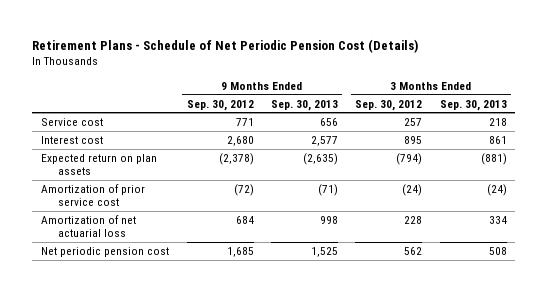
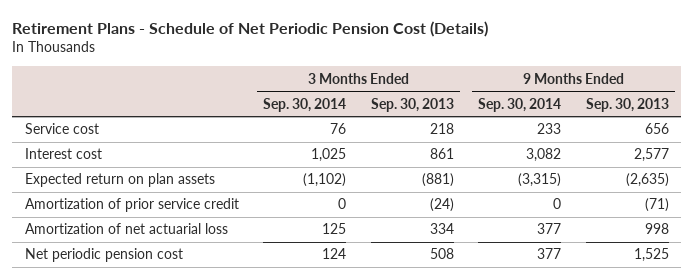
- | 9 Months Ended Sep. 30, 2012 | 9 Months Ended Sep. 30, 2013 | 3 Months Ended Sep. 30, 2012 | 3 Months Ended Sep. 30, 2013
+ | 3 Months Ended Sep. 30, 2014 | 3 Months Ended Sep. 30, 2013 | 9 Months Ended Sep. 30, 2014 | 9 Months Ended Sep. 30, 2013
- Amortization of prior service cost | (72) | (71) | (24) | (24)
+ Amortization of prior service credit | 0 | (24) | 0 | (71)

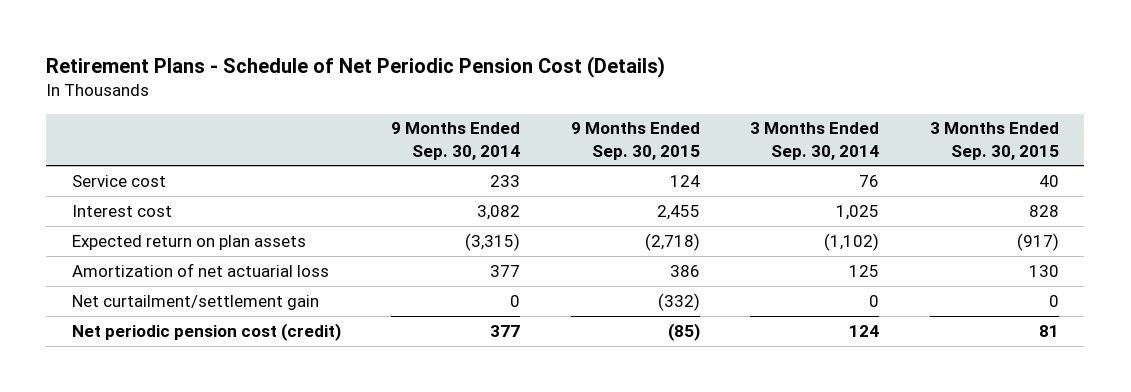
- | 3 Months Ended Sep. 30, 2014 | 3 Months Ended Sep. 30, 2013 | 9 Months Ended Sep. 30, 2014 | 9 Months Ended Sep. 30, 2013
+ | 9 Months Ended Sep. 30, 2014 | 9 Months Ended Sep. 30, 2015 | 3 Months Ended Sep. 30, 2014 | 3 Months Ended Sep. 30, 2015
- Amortization of prior service credit | 0 | (24) | 0 | (71)
- Net periodic pension cost | 124 | 508 | 377 | 1,525
+ Net curtailment/settlement gain | 0 | (332) | 0 | 0
+ Net periodic pension cost (credit) | 377 | (85) | 124 | 81

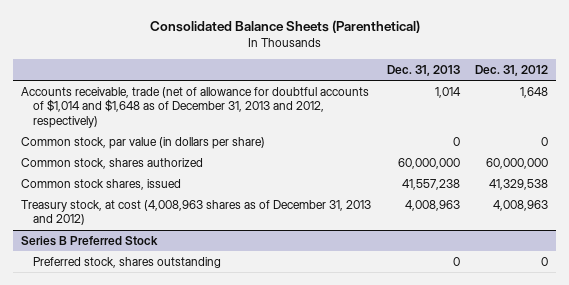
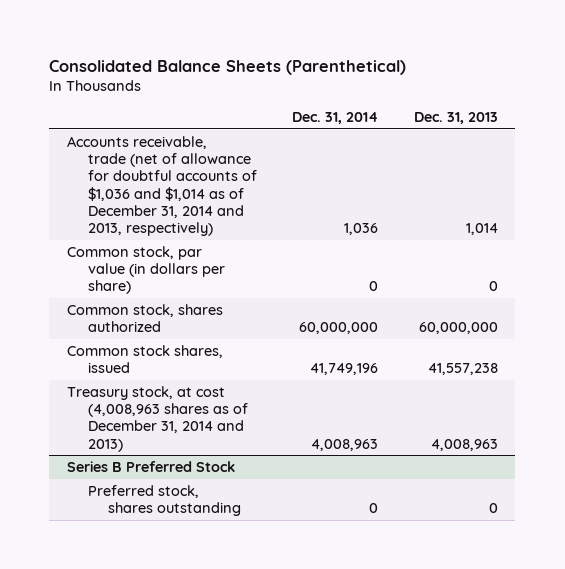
- | Dec. 31, 2013 | Dec. 31, 2012
+ | Dec. 31, 2014 | Dec. 31, 2013
- Accounts receivable, trade (net of allowance for doubtful accounts of $1,014 and $1,648 as of December 31, 2013 and 2012, respectively) | 1,014 | 1,648
+ Accounts receivable, trade (net of allowance for doubtful accounts of $1,036 and $1,014 as of December 31, 2014 and 2013, respectively) | 1,036 | 1,014
- Treasury stock, at cost (4,008,963 shares as of December 31, 2013 and 2012) | 4,008,963 | 4,008,963
+ Treasury stock, at cost (4,008,963 shares as of December 31, 2014 and 2013) | 4,008,963 | 4,008,963

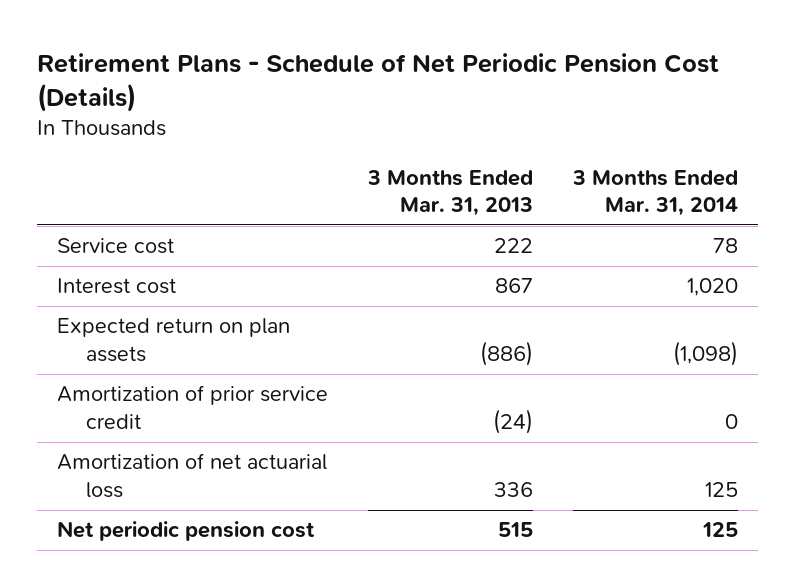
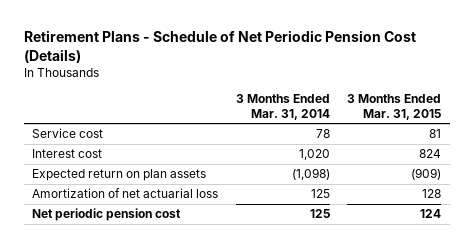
- | 3 Months Ended Mar. 31, 2013 | 3 Months Ended Mar. 31, 2014
+ | 3 Months Ended Mar. 31, 2014 | 3 Months Ended Mar. 31, 2015
- Amortization of prior service credit | (24) | 0

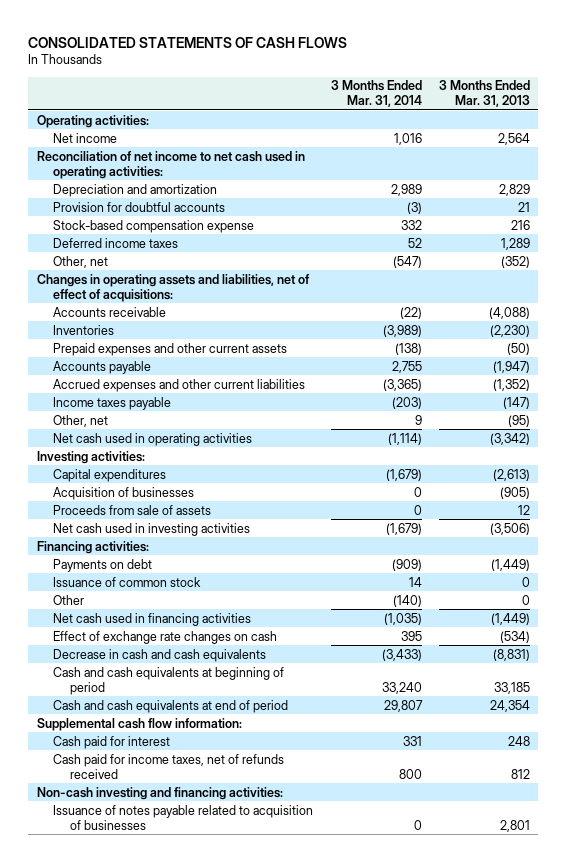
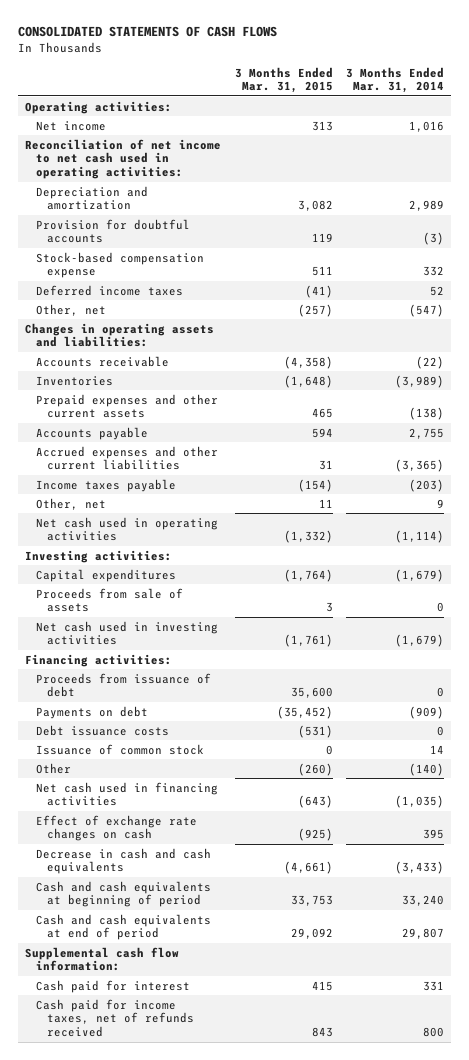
- | 3 Months Ended Mar. 31, 2014 | 3 Months Ended Mar. 31, 2013
+ | 3 Months Ended Mar. 31, 2015 | 3 Months Ended Mar. 31, 2014
- Changes in operating assets and liabilities, net of effect of acquisitions:
+ Changes in operating assets and liabilities:
- Acquisition of businesses | 0 | (905)
+ Proceeds from issuance of debt | 35,600 | 0
+ Debt issuance costs | (531) | 0
- Non-cash investing and financing activities:
- Issuance of notes payable related to acquisition of businesses | 0 | 2,801

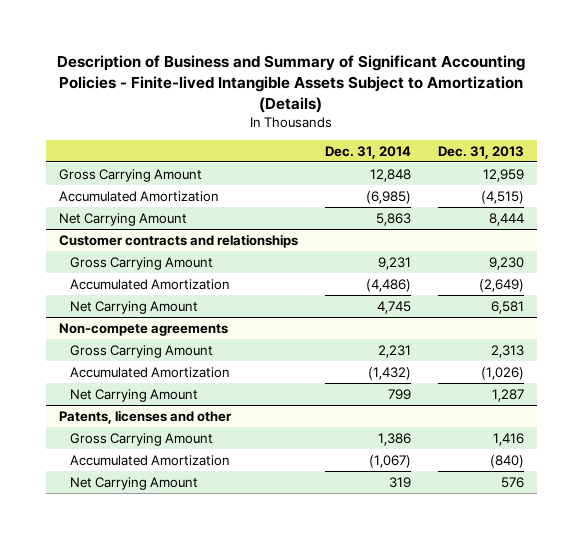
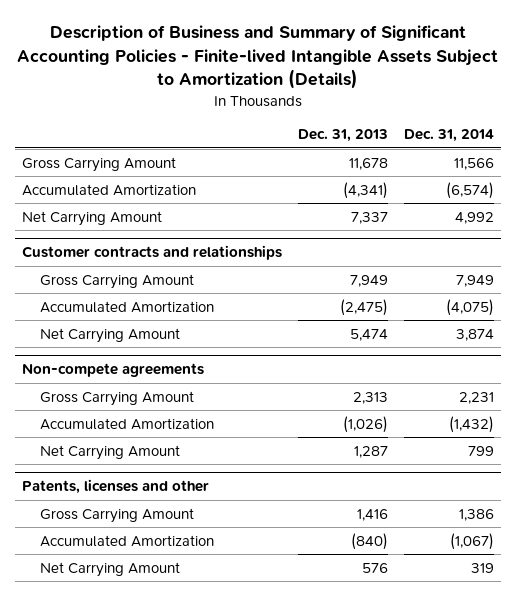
- | Dec. 31, 2014 | Dec. 31, 2013
+ | Dec. 31, 2013 | Dec. 31, 2014
- Gross Carrying Amount | 12,848 | 12,959
- Accumulated Amortization | (6,985) | (4,515)
- Net Carrying Amount | 5,863 | 8,444
+ Gross Carrying Amount | 11,678 | 11,566
+ Accumulated Amortization | (4,341) | (6,574)
+ Net Carrying Amount | 7,337 | 4,992
@ Customer contracts and relationships
- Gross Carrying Amount | 9,231 | 9,230
- Accumulated Amortization | (4,486) | (2,649)
- Net Carrying Amount | 4,745 | 6,581
+ Gross Carrying Amount | 7,949 | 7,949
+ Accumulated Amortization | (2,475) | (4,075)
+ Net Carrying Amount | 5,474 | 3,874

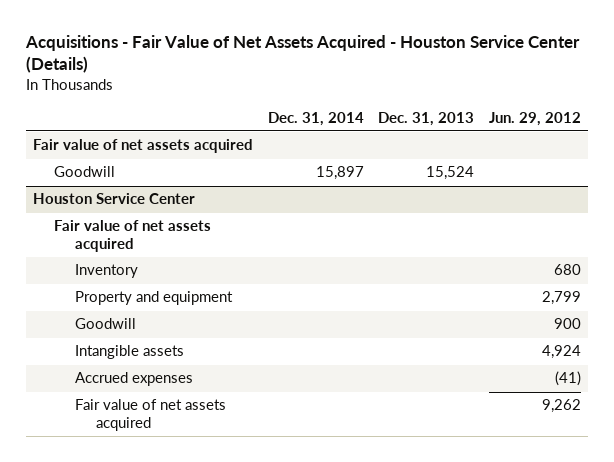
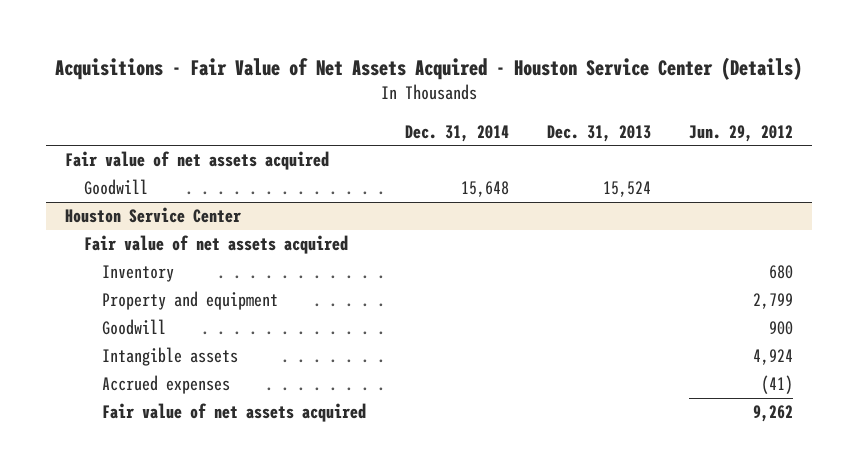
- Goodwill | 15,897 | 15,524 |
+ Goodwill | 15,648 | 15,524 |

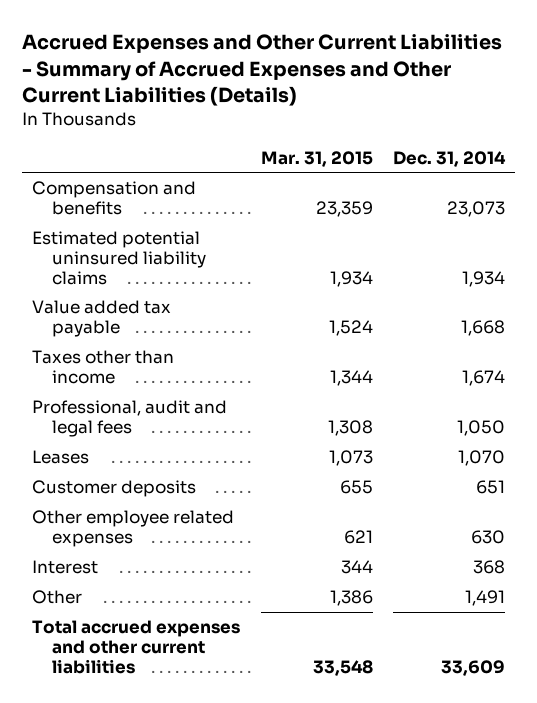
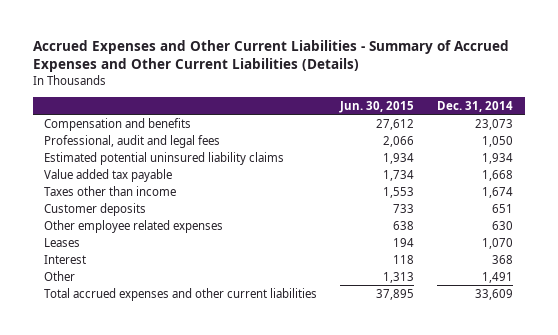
- | Mar. 31, 2015 | Dec. 31, 2014
+ | Jun. 30, 2015 | Dec. 31, 2014
moved up: Professional, audit and legal fees | 2,066 | 1,050
moved down: Leases | 194 | 1,070

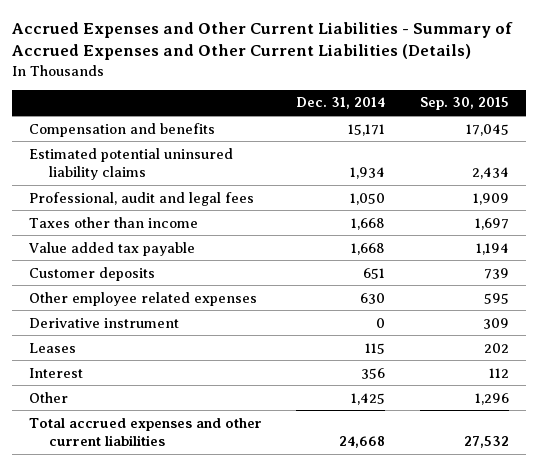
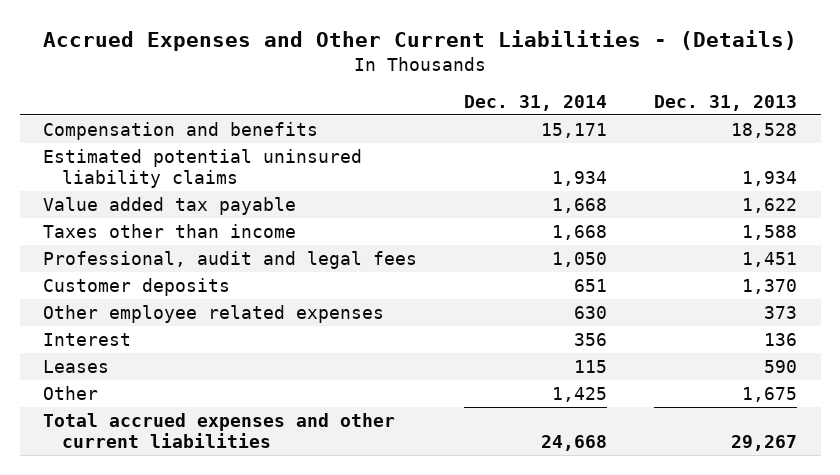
- Accrued Expenses and Other Current Liabilities - Summary of Accrued Expenses and Other Current Liabilities (Details)
+ Accrued Expenses and Other Current Liabilities - (Details)
- | Dec. 31, 2014 | Sep. 30, 2015
+ | Dec. 31, 2014 | Dec. 31, 2013
moved down: Taxes other than income | 1,668 | 1,588
moved down: Professional, audit and legal fees | 1,050 | 1,451
- Derivative instrument | 0 | 309
moved down: Leases | 115 | 590

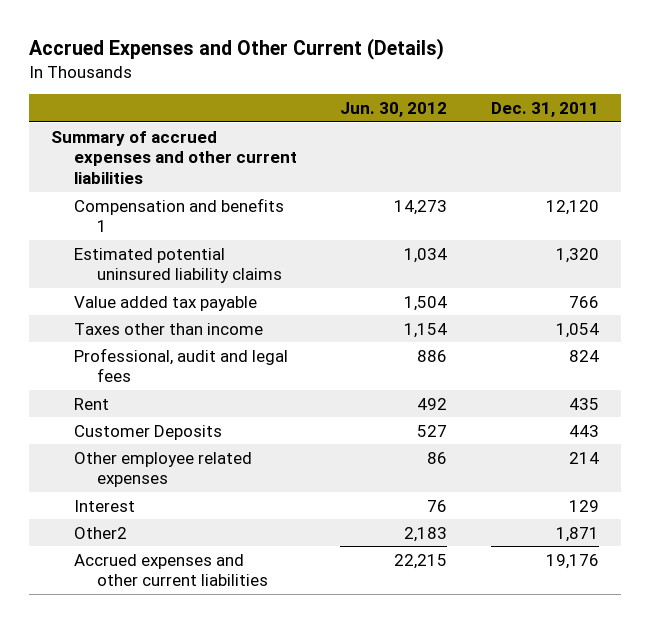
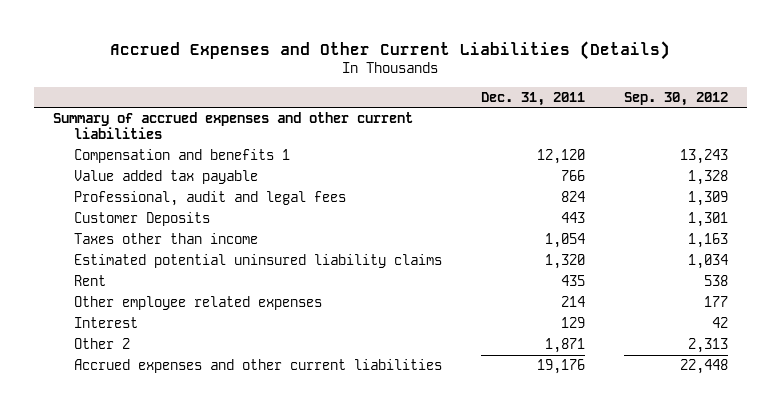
- Accrued Expenses and Other Current (Details)
+ Accrued Expenses and Other Current Liabilities (Details)
- | Jun. 30, 2012 | Dec. 31, 2011
+ | Dec. 31, 2011 | Sep. 30, 2012
moved down: Taxes other than income | 1,054 | 1,163
moved down: Estimated potential uninsured liability claims | 1,320 | 1,034
moved down: Rent | 435 | 538
- Other2 | 2,183 | 1,871
+ Other 2 | 1,871 | 2,313

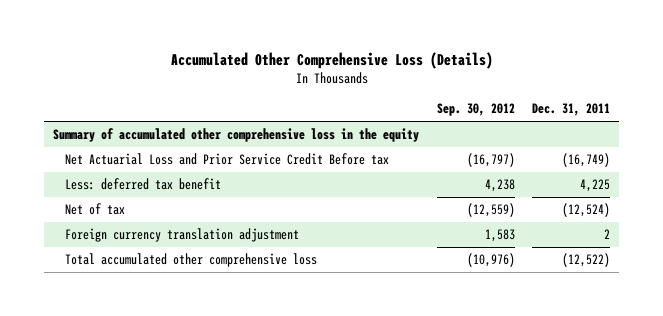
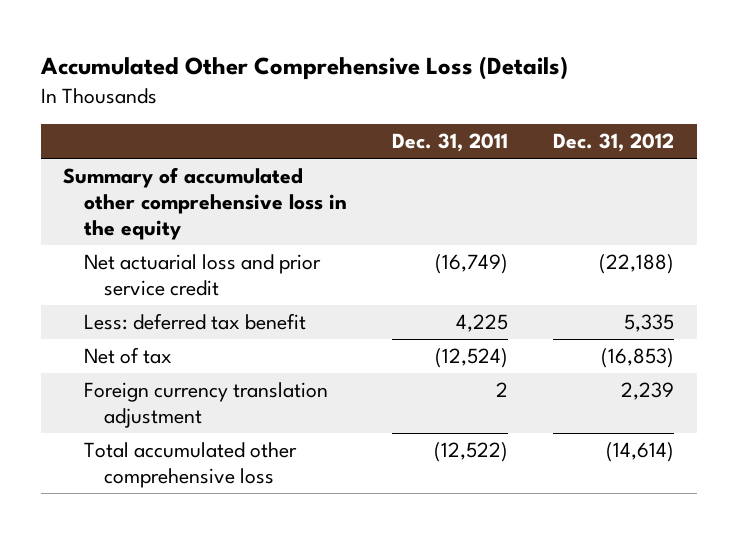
- | Sep. 30, 2012 | Dec. 31, 2011
+ | Dec. 31, 2011 | Dec. 31, 2012
- Net Actuarial Loss and Prior Service Credit Before tax | (16,797) | (16,749)
+ Net actuarial loss and prior service credit | (16,749) | (22,188)

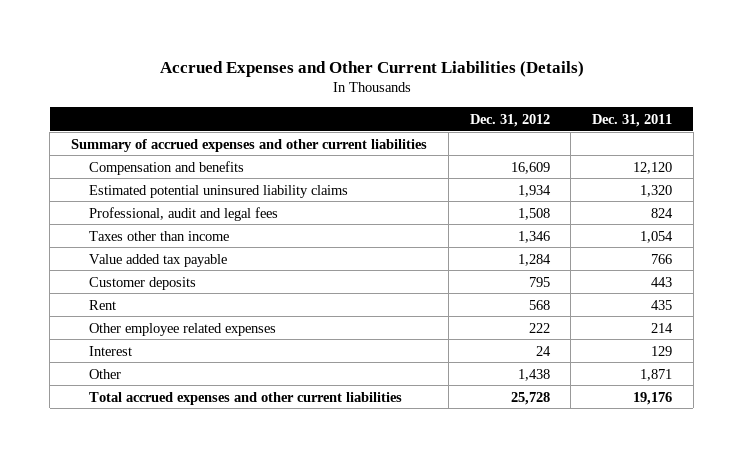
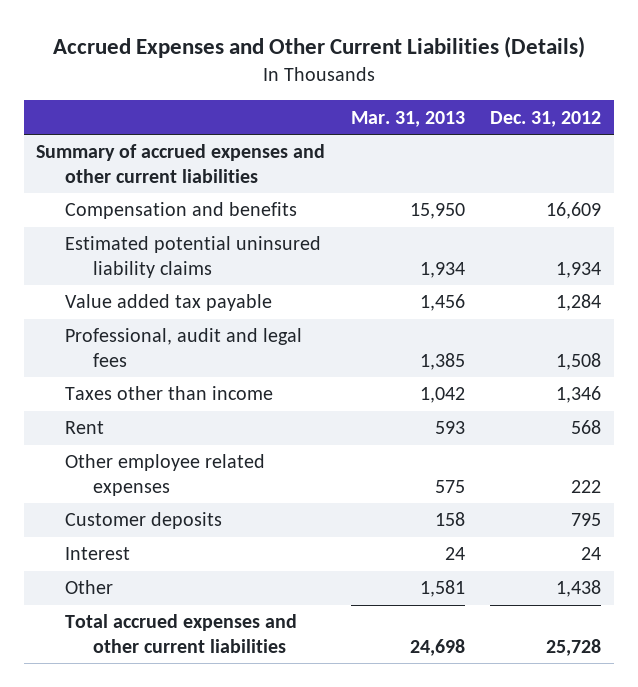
- | Dec. 31, 2012 | Dec. 31, 2011
+ | Mar. 31, 2013 | Dec. 31, 2012
moved up: Value added tax payable | 1,456 | 1,284
moved down: Customer deposits | 158 | 795

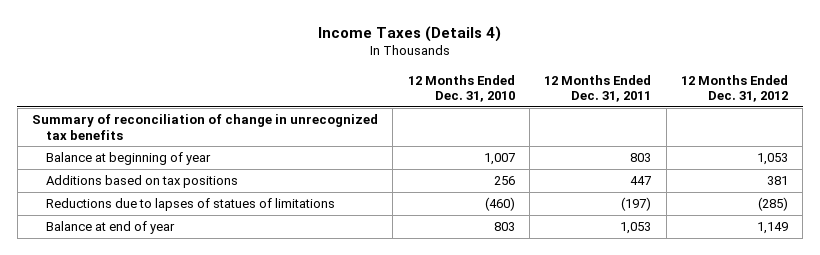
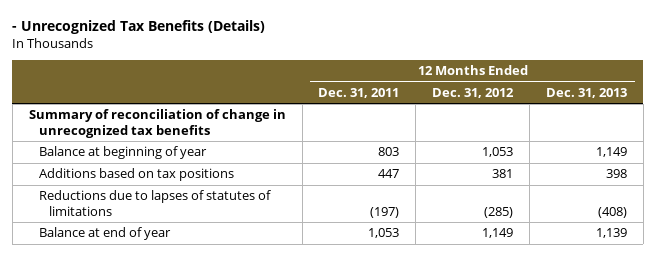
- Income Taxes (Details 4)
+ - Unrecognized Tax Benefits (Details)
- | 12 Months Ended Dec. 31, 2010 | 12 Months Ended Dec. 31, 2011 | 12 Months Ended Dec. 31, 2012
+ | 12 Months Ended Dec. 31, 2011 | 12 Months Ended Dec. 31, 2012 | 12 Months Ended Dec. 31, 2013
- Reductions due to lapses of statues of limitations | (460) | (197) | (285)
+ Reductions due to lapses of statutes of limitations | (197) | (285) | (408)

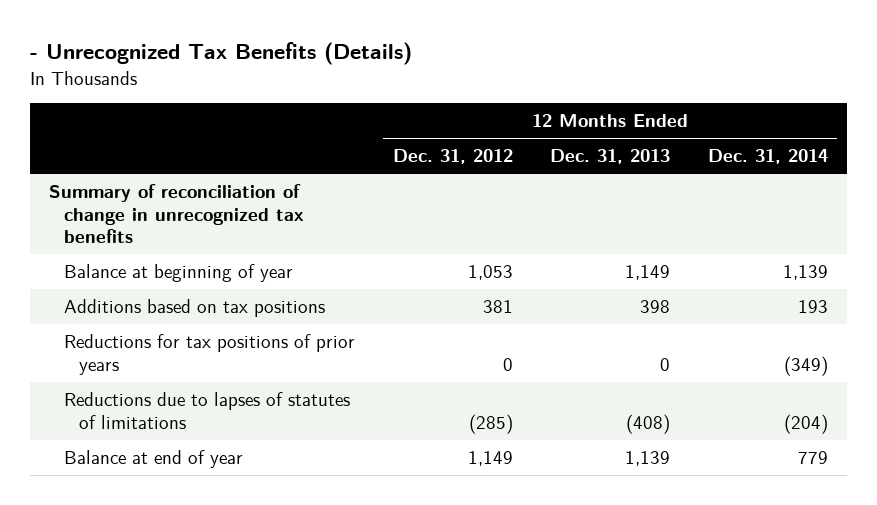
- | 12 Months Ended Dec. 31, 2011 | 12 Months Ended Dec. 31, 2012 | 12 Months Ended Dec. 31, 2013
+ | 12 Months Ended Dec. 31, 2012 | 12 Months Ended Dec. 31, 2013 | 12 Months Ended Dec. 31, 2014
+ Reductions for tax positions of prior years | 0 | 0 | (349)

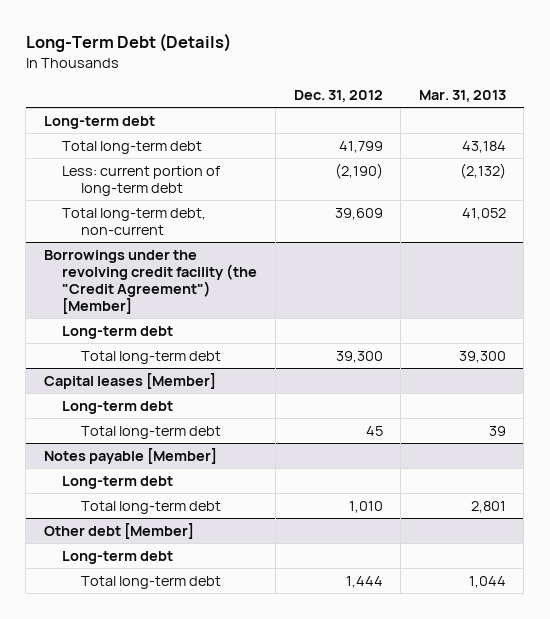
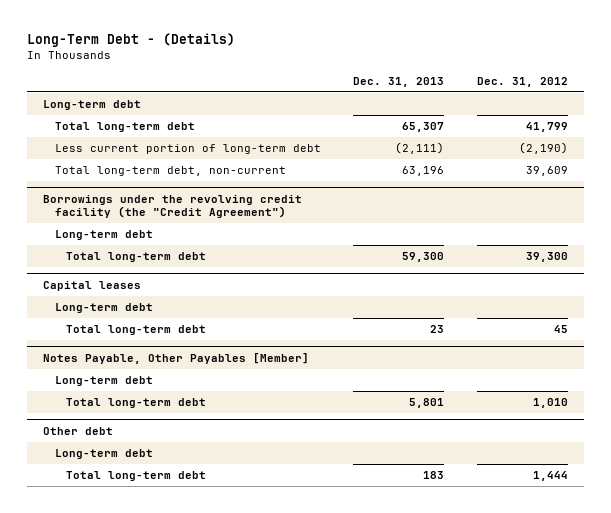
- Long-Term Debt (Details)
+ Long-Term Debt - (Details)
- | Dec. 31, 2012 | Mar. 31, 2013
+ | Dec. 31, 2013 | Dec. 31, 2012
- Less: current portion of long-term debt | (2,190) | (2,132)
+ Less current portion of long-term debt | (2,111) | (2,190)
- Borrowings under the revolving credit facility (the "Credit Agreement") [Member]
+ Borrowings under the revolving credit facility (the "Credit Agreement")
- Capital leases [Member]
+ Capital leases
- Notes payable [Member]
+ Notes Payable, Other Payables [Member]
- Other debt [Member]
+ Other debt

